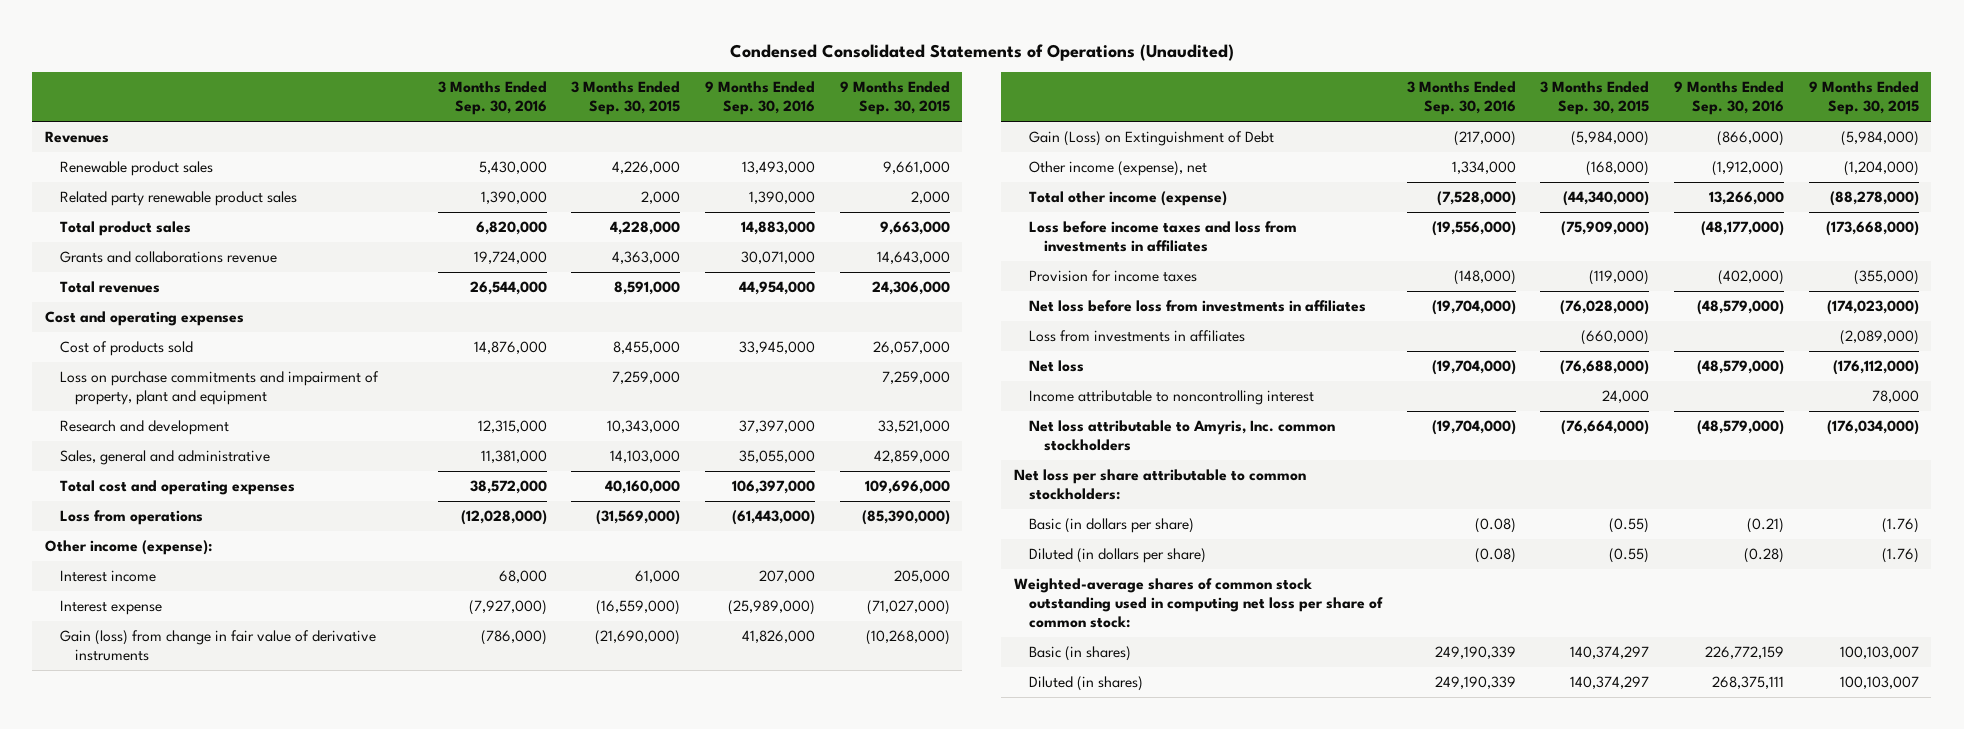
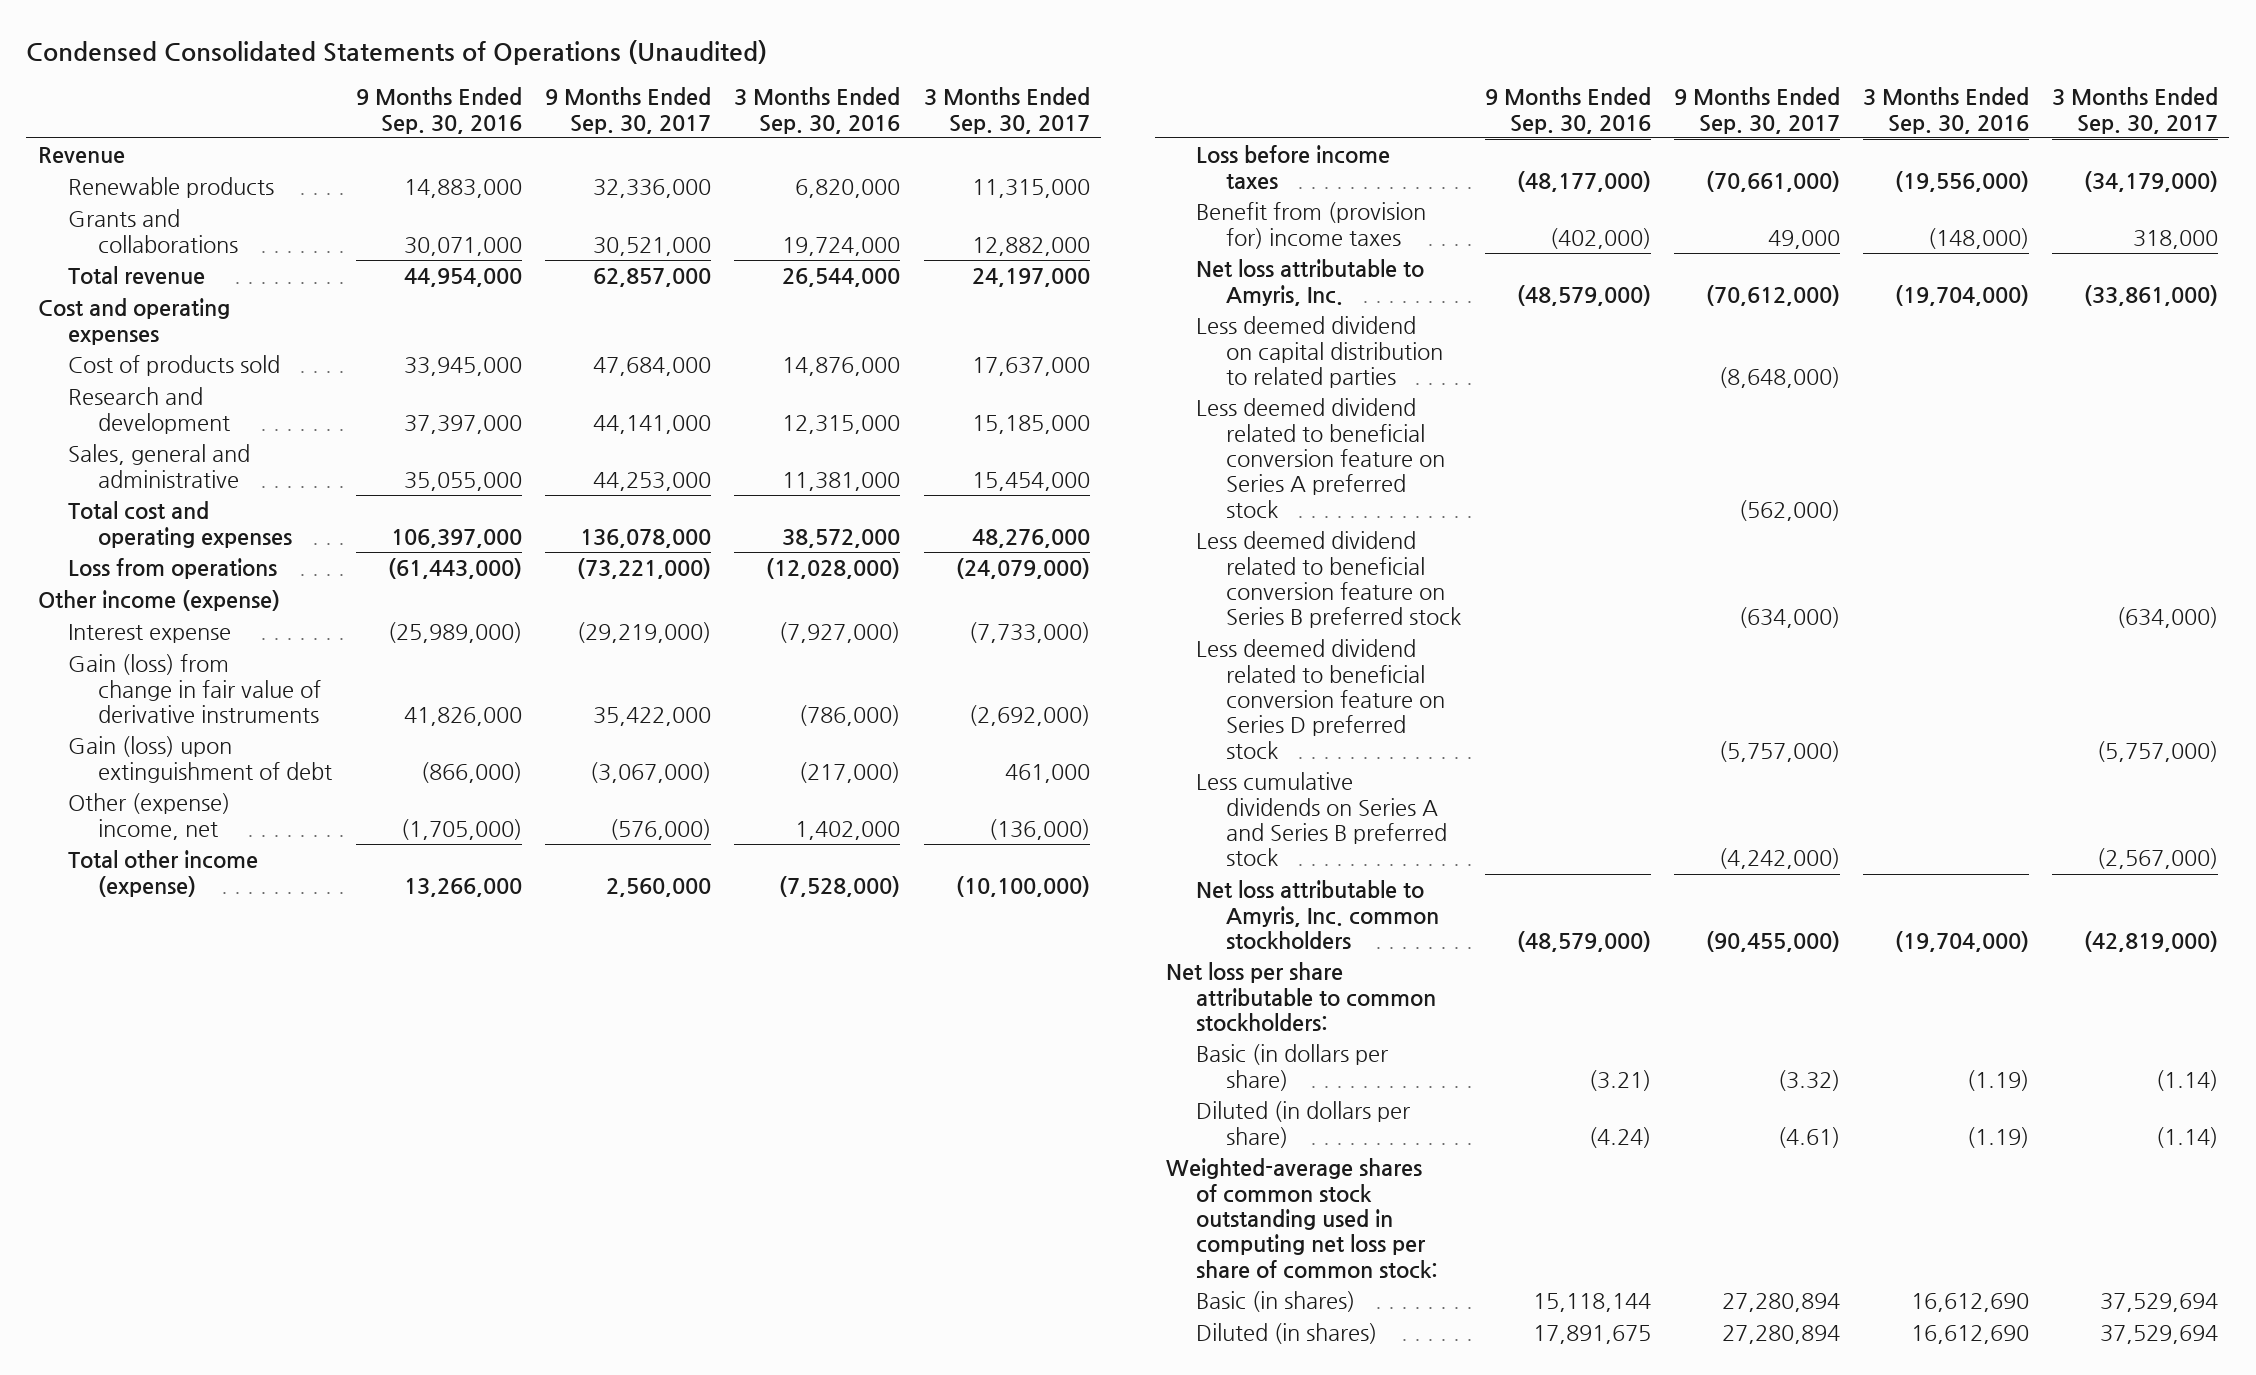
- | 3 Months Ended Sep. 30, 2016 | 3 Months Ended Sep. 30, 2015 | 9 Months Ended Sep. 30, 2016 | 9 Months Ended Sep. 30, 2015
+ | 9 Months Ended Sep. 30, 2016 | 9 Months Ended Sep. 30, 2017 | 3 Months Ended Sep. 30, 2016 | 3 Months Ended Sep. 30, 2017
- Revenues
- Renewable product sales | 5,430,000 | 4,226,000 | 13,493,000 | 9,661,000
- Related party renewable product sales | 1,390,000 | 2,000 | 1,390,000 | 2,000
- Total product sales | 6,820,000 | 4,228,000 | 14,883,000 | 9,663,000
- Grants and collaborations revenue | 19,724,000 | 4,363,000 | 30,071,000 | 14,643,000
- Total revenues | 26,544,000 | 8,591,000 | 44,954,000 | 24,306,000
+ Revenue
+ Renewable products | 14,883,000 | 32,336,000 | 6,820,000 | 11,315,000
+ Grants and collaborations | 30,071,000 | 30,521,000 | 19,724,000 | 12,882,000
+ Total revenue | 44,954,000 | 62,857,000 | 26,544,000 | 24,197,000
- Loss on purchase commitments and impairment of property, plant and equipment | | 7,259,000 | | 7,259,000
- Other income (expense):
- Interest income | 68,000 | 61,000 | 207,000 | 205,000
+ Other income (expense)
- Gain (Loss) on Extinguishment of Debt | (217,000) | (5,984,000) | (866,000) | (5,984,000)
- Other income (expense), net | 1,334,000 | (168,000) | (1,912,000) | (1,204,000)
+ Gain (loss) upon extinguishment of debt | (866,000) | (3,067,000) | (217,000) | 461,000
+ Other (expense) income, net | (1,705,000) | (576,000) | 1,402,000 | (136,000)
- Loss before income taxes and loss from investments in affiliates | (19,556,000) | (75,909,000) | (48,177,000) | (173,668,000)
- Provision for income taxes | (148,000) | (119,000) | (402,000) | (355,000)
- Net loss before loss from investments in affiliates | (19,704,000) | (76,028,000) | (48,579,000) | (174,023,000)
- Loss from investments in affiliates | | (660,000) | | (2,089,000)
- Net loss | (19,704,000) | (76,688,000) | (48,579,000) | (176,112,000)
- Income attributable to noncontrolling interest | | 24,000 | | 78,000
+ Loss before income taxes | (48,177,000) | (70,661,000) | (19,556,000) | (34,179,000)
+ Benefit from (provision for) income taxes | (402,000) | 49,000 | (148,000) | 318,000
+ Net loss attributable to Amyris, Inc. | (48,579,000) | (70,612,000) | (19,704,000) | (33,861,000)
+ Less deemed dividend on capital distribution to related parties | | (8,648,000) | |
+ Less deemed dividend related to beneficial conversion feature on Series A preferred stock | | (562,000) | |
+ Less deemed dividend related to beneficial conversion feature on Series B preferred stock | | (634,000) | | (634,000)
+ Less deemed dividend related to beneficial conversion feature on Series D preferred stock | | (5,757,000) | | (5,757,000)
+ Less cumulative dividends on Series A and Series B preferred stock | | (4,242,000) | | (2,567,000)
- Basic (in dollars per share) | (0.08) | (0.55) | (0.21) | (1.76)
- Diluted (in dollars per share) | (0.08) | (0.55) | (0.28) | (1.76)
+ Basic (in dollars per share) | (3.21) | (3.32) | (1.19) | (1.14)
+ Diluted (in dollars per share) | (4.24) | (4.61) | (1.19) | (1.14)
- Basic (in shares) | 249,190,339 | 140,374,297 | 226,772,159 | 100,103,007
- Diluted (in shares) | 249,190,339 | 140,374,297 | 268,375,111 | 100,103,007
+ Basic (in shares) | 15,118,144 | 27,280,894 | 16,612,690 | 37,529,694
+ Diluted (in shares) | 17,891,675 | 27,280,894 | 16,612,690 | 37,529,694

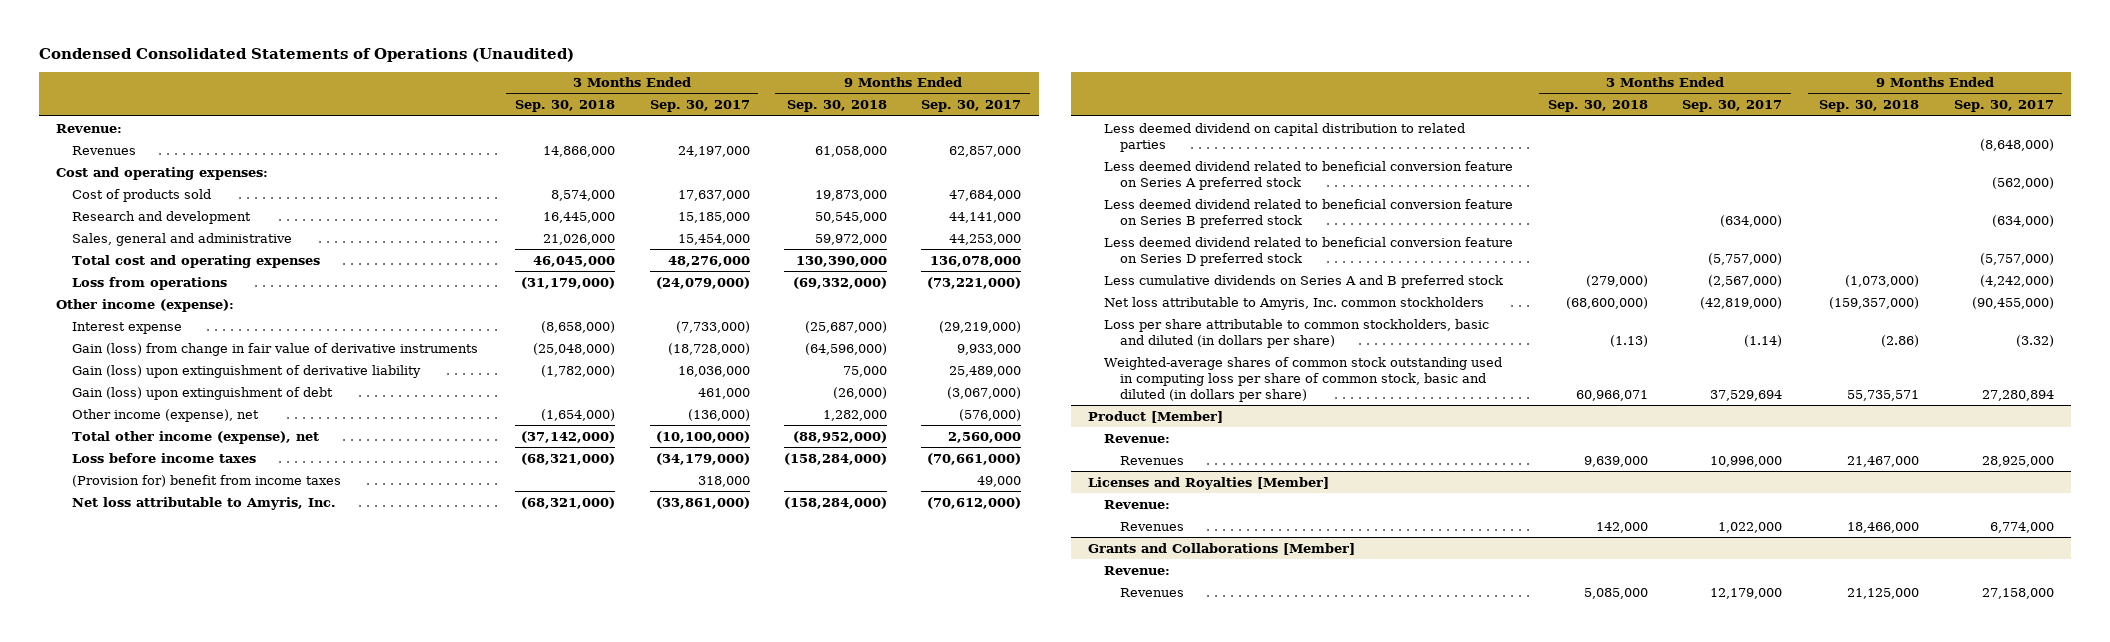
- | 9 Months Ended Sep. 30, 2016 | 9 Months Ended Sep. 30, 2017 | 3 Months Ended Sep. 30, 2016 | 3 Months Ended Sep. 30, 2017
+ | 3 Months Ended Sep. 30, 2018 | 3 Months Ended Sep. 30, 2017 | 9 Months Ended Sep. 30, 2018 | 9 Months Ended Sep. 30, 2017
- Revenue
- Renewable products | 14,883,000 | 32,336,000 | 6,820,000 | 11,315,000
- Grants and collaborations | 30,071,000 | 30,521,000 | 19,724,000 | 12,882,000
- Total revenue | 44,954,000 | 62,857,000 | 26,544,000 | 24,197,000
- Cost and operating expenses
+ Revenue:
+ Revenues | 14,866,000 | 24,197,000 | 61,058,000 | 62,857,000
+ Cost and operating expenses:
- Other income (expense)
+ Other income (expense):
- Gain (loss) from change in fair value of derivative instruments | 41,826,000 | 35,422,000 | (786,000) | (2,692,000)
+ Gain (loss) from change in fair value of derivative instruments | (25,048,000) | (18,728,000) | (64,596,000) | 9,933,000
+ Gain (loss) upon extinguishment of derivative liability | (1,782,000) | 16,036,000 | 75,000 | 25,489,000
- Other (expense) income, net | (1,705,000) | (576,000) | 1,402,000 | (136,000)
- Total other income (expense) | 13,266,000 | 2,560,000 | (7,528,000) | (10,100,000)
+ Other income (expense), net | (1,654,000) | (136,000) | 1,282,000 | (576,000)
+ Total other income (expense), net | (37,142,000) | (10,100,000) | (88,952,000) | 2,560,000
- Benefit from (provision for) income taxes | (402,000) | 49,000 | (148,000) | 318,000
+ (Provision for) benefit from income taxes | | 318,000 | | 49,000
- Less cumulative dividends on Series A and Series B preferred stock | | (4,242,000) | | (2,567,000)
+ Less cumulative dividends on Series A and B preferred stock | (279,000) | (2,567,000) | (1,073,000) | (4,242,000)
- Net loss per share attributable to common stockholders:
- Basic (in dollars per share) | (3.21) | (3.32) | (1.19) | (1.14)
- Diluted (in dollars per share) | (4.24) | (4.61) | (1.19) | (1.14)
- Weighted-average shares of common stock outstanding used in computing net loss per share of common stock:
- Basic (in shares) | 15,118,144 | 27,280,894 | 16,612,690 | 37,529,694
- Diluted (in shares) | 17,891,675 | 27,280,894 | 16,612,690 | 37,529,694
+ Loss per share attributable to common stockholders, basic and diluted (in dollars per share) | (1.13) | (1.14) | (2.86) | (3.32)
+ Weighted-average shares of common stock outstanding used in computing loss per share of common stock, basic and diluted (in dollars per share) | 60,966,071 | 37,529,694 | 55,735,571 | 27,280,894
+ Product [Member]
+ Revenue:
+ Revenues | 9,639,000 | 10,996,000 | 21,467,000 | 28,925,000
+ Licenses and Royalties [Member]
+ Revenue:
+ Revenues | 142,000 | 1,022,000 | 18,466,000 | 6,774,000
+ Grants and Collaborations [Member]
+ Revenue:
+ Revenues | 5,085,000 | 12,179,000 | 21,125,000 | 27,158,000

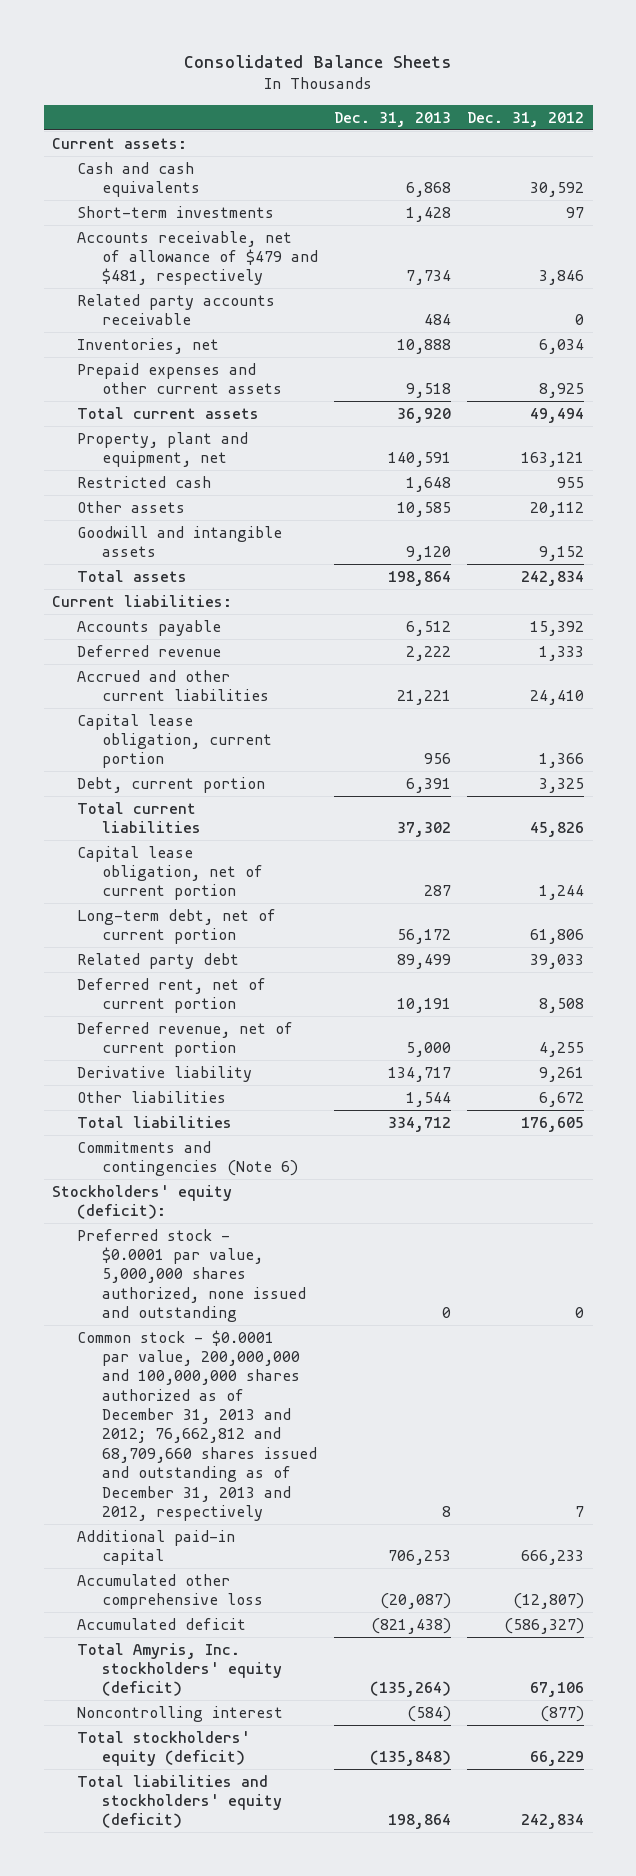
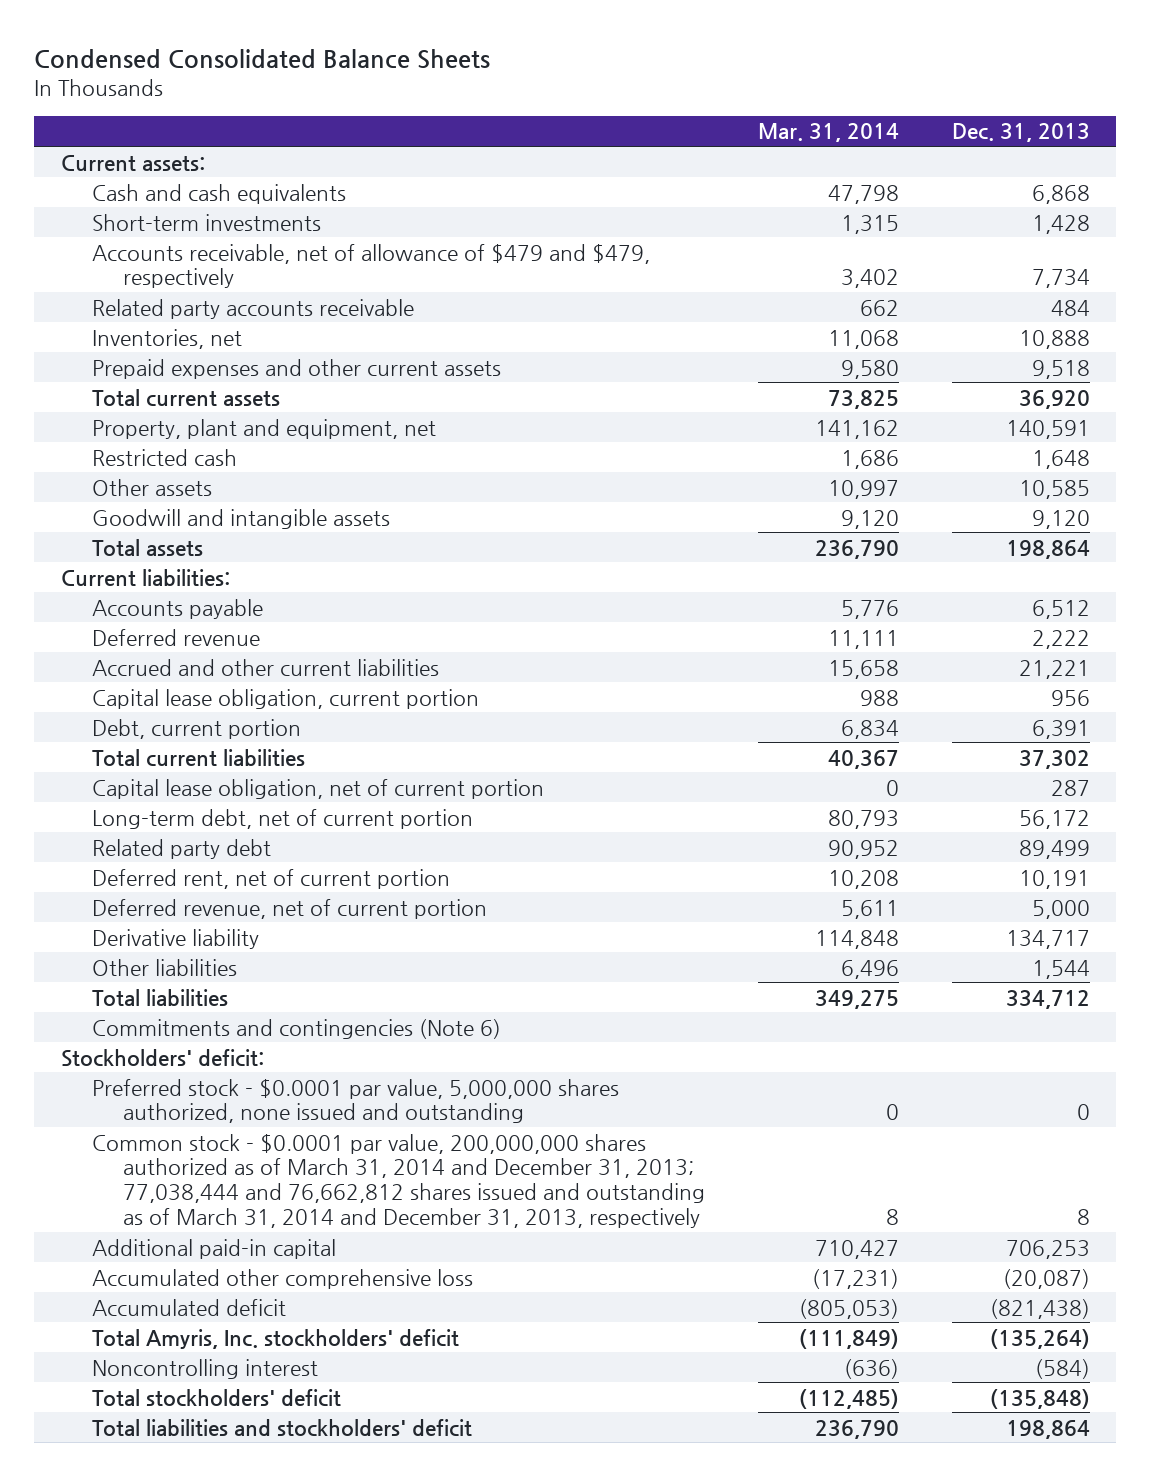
- Consolidated Balance Sheets
+ Condensed Consolidated Balance Sheets
- | Dec. 31, 2013 | Dec. 31, 2012
+ | Mar. 31, 2014 | Dec. 31, 2013
- Accounts receivable, net of allowance of $479 and $481, respectively | 7,734 | 3,846
+ Accounts receivable, net of allowance of $479 and $479, respectively | 3,402 | 7,734
- Stockholders' equity (deficit):
+ Stockholders' deficit:
- Common stock - $0.0001 par value, 200,000,000 and 100,000,000 shares authorized as of December 31, 2013 and 2012; 76,662,812 and 68,709,660 shares issued and outstanding as of December 31, 2013 and 2012, respectively | 8 | 7
+ Common stock - $0.0001 par value, 200,000,000 shares authorized as of March 31, 2014 and December 31, 2013; 77,038,444 and 76,662,812 shares issued and outstanding as of March 31, 2014 and December 31, 2013, respectively | 8 | 8
- Total Amyris, Inc. stockholders' equity (deficit) | (135,264) | 67,106
+ Total Amyris, Inc. stockholders' deficit | (111,849) | (135,264)
- Total stockholders' equity (deficit) | (135,848) | 66,229
- Total liabilities and stockholders' equity (deficit) | 198,864 | 242,834
+ Total stockholders' deficit | (112,485) | (135,848)
+ Total liabilities and stockholders' deficit | 236,790 | 198,864

